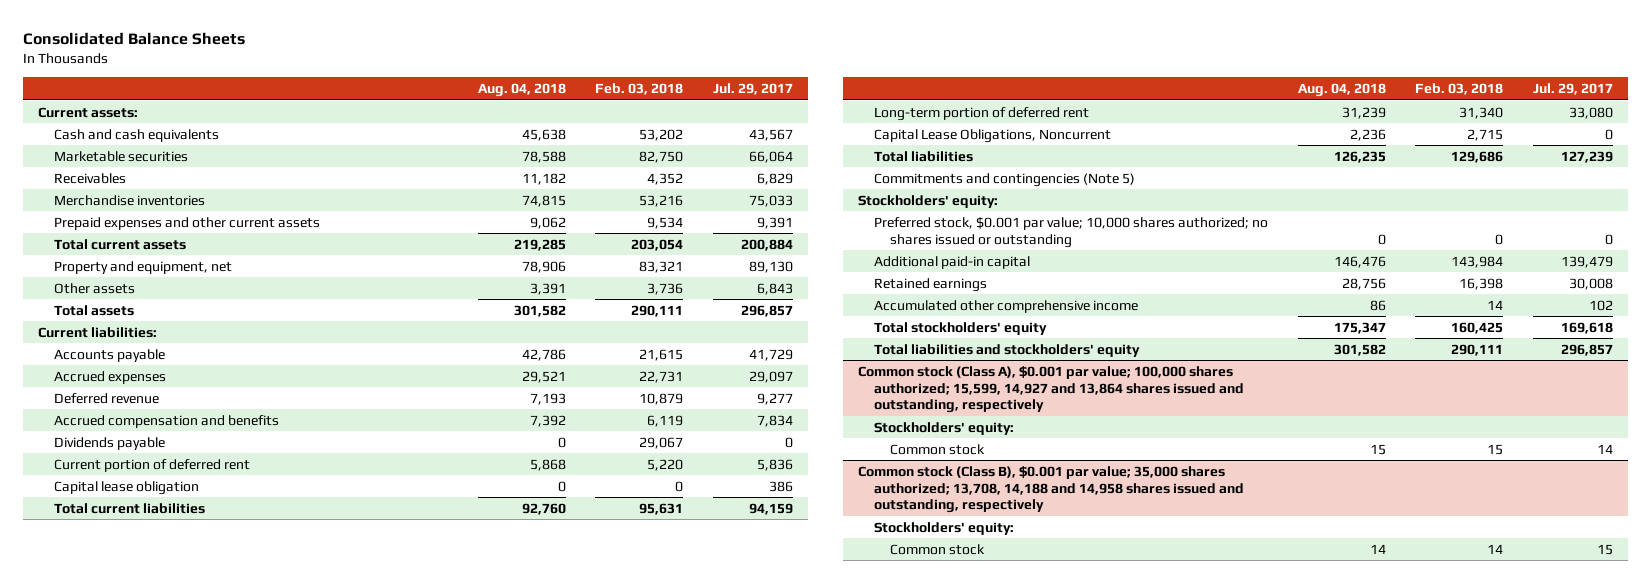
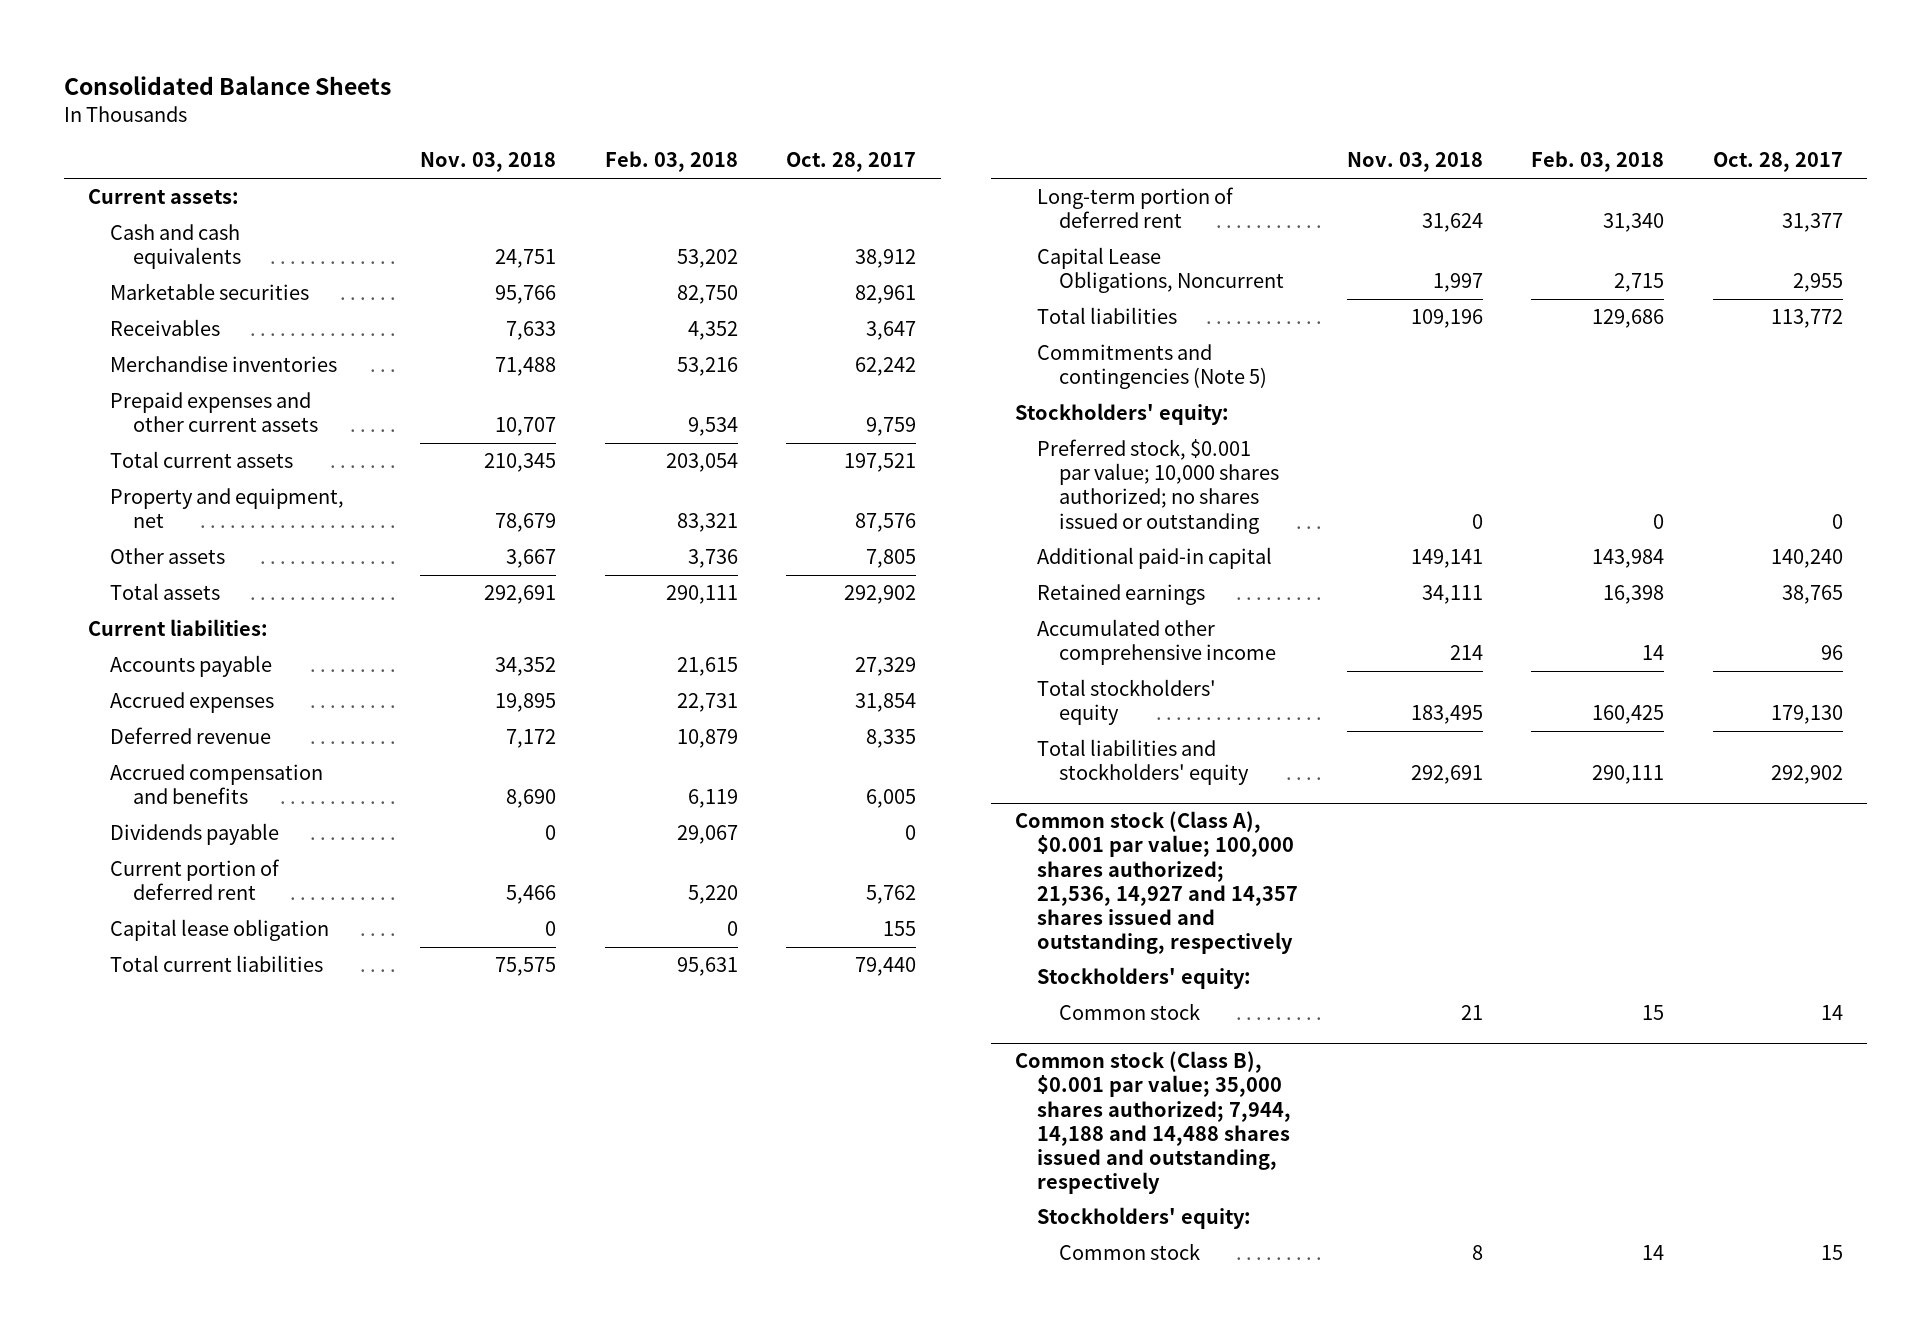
- | Aug. 04, 2018 | Feb. 03, 2018 | Jul. 29, 2017
+ | Nov. 03, 2018 | Feb. 03, 2018 | Oct. 28, 2017
- Common stock (Class A), $0.001 par value; 100,000 shares authorized; 15,599, 14,927 and 13,864 shares issued and outstanding, respectively
+ Common stock (Class A), $0.001 par value; 100,000 shares authorized; 21,536, 14,927 and 14,357 shares issued and outstanding, respectively
- Common stock (Class B), $0.001 par value; 35,000 shares authorized; 13,708, 14,188 and 14,958 shares issued and outstanding, respectively
+ Common stock (Class B), $0.001 par value; 35,000 shares authorized; 7,944, 14,188 and 14,488 shares issued and outstanding, respectively

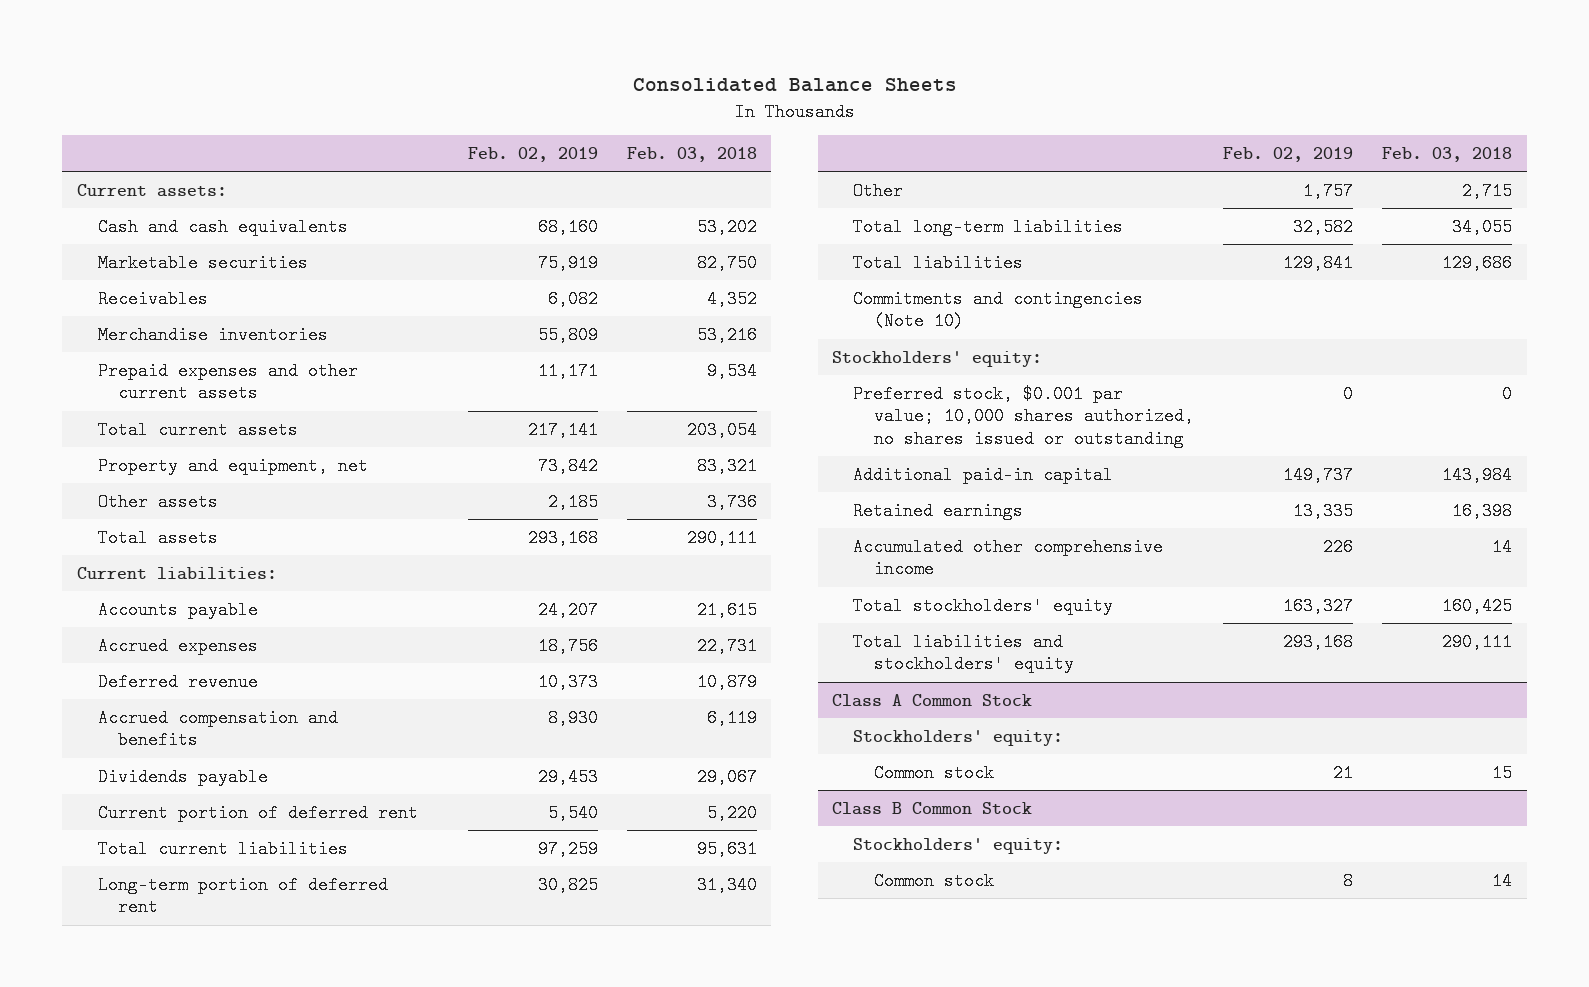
- | Nov. 03, 2018 | Feb. 03, 2018 | Oct. 28, 2017
+ | Feb. 02, 2019 | Feb. 03, 2018
- Capital lease obligation | 0 | 0 | 155
- Capital Lease Obligations, Noncurrent | 1,997 | 2,715 | 2,955
+ Other | 1,757 | 2,715
+ Total long-term liabilities | 32,582 | 34,055
- Commitments and contingencies (Note 5)
+ Commitments and contingencies (Note 10)
- Preferred stock, $0.001 par value; 10,000 shares authorized; no shares issued or outstanding | 0 | 0 | 0
+ Preferred stock, $0.001 par value; 10,000 shares authorized, no shares issued or outstanding | 0 | 0
- Common stock (Class A), $0.001 par value; 100,000 shares authorized; 21,536, 14,927 and 14,357 shares issued and outstanding, respectively
+ Class A Common Stock
- Common stock (Class B), $0.001 par value; 35,000 shares authorized; 7,944, 14,188 and 14,488 shares issued and outstanding, respectively
+ Class B Common Stock

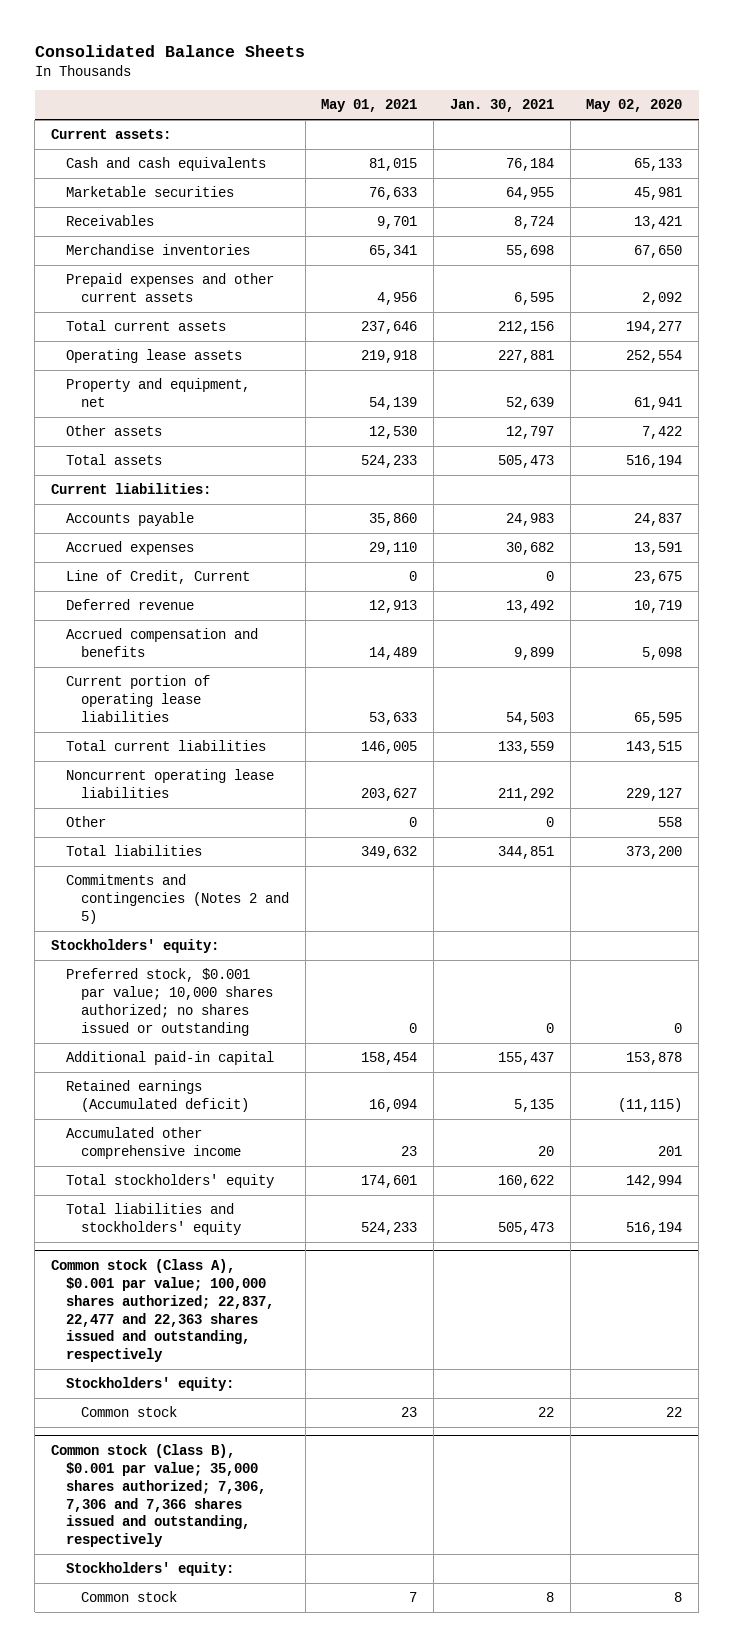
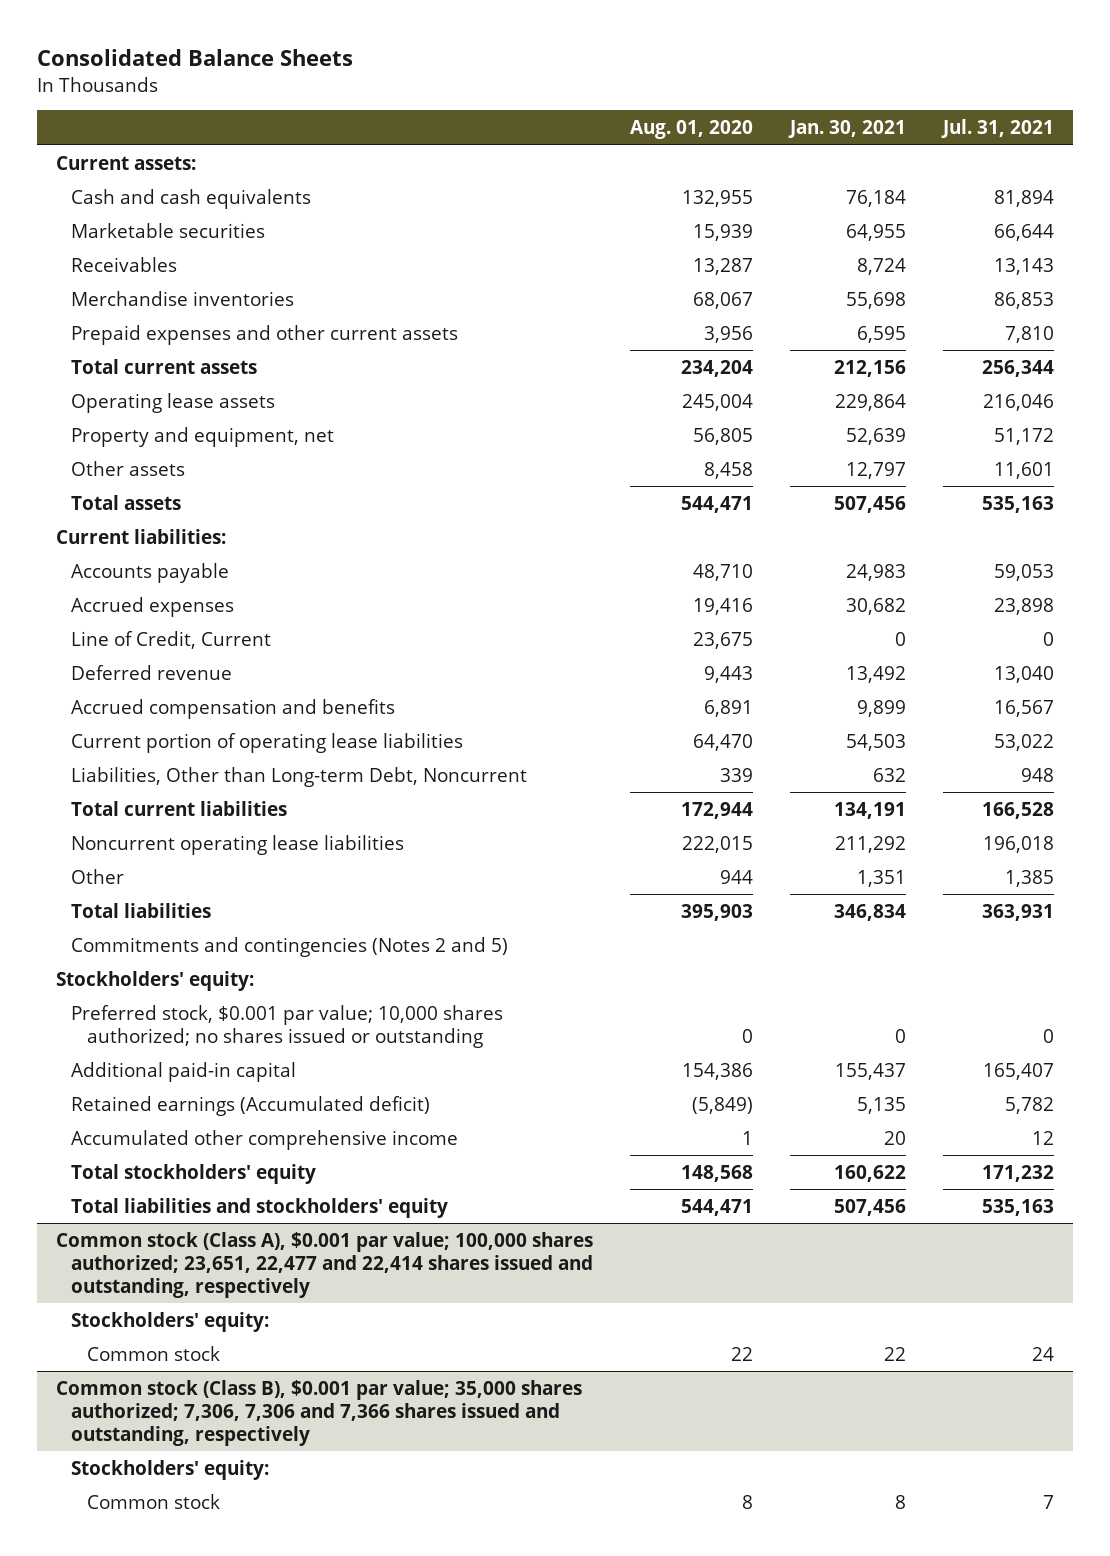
- | May 01, 2021 | Jan. 30, 2021 | May 02, 2020
+ | Aug. 01, 2020 | Jan. 30, 2021 | Jul. 31, 2021
- Operating lease assets | 219,918 | 227,881 | 252,554
+ Operating lease assets | 245,004 | 229,864 | 216,046
- Total assets | 524,233 | 505,473 | 516,194
+ Total assets | 544,471 | 507,456 | 535,163
- Total current liabilities | 146,005 | 133,559 | 143,515
+ Liabilities, Other than Long-term Debt, Noncurrent | 339 | 632 | 948
+ Total current liabilities | 172,944 | 134,191 | 166,528
- Other | 0 | 0 | 558
- Total liabilities | 349,632 | 344,851 | 373,200
+ Other | 944 | 1,351 | 1,385
+ Total liabilities | 395,903 | 346,834 | 363,931
- Total liabilities and stockholders' equity | 524,233 | 505,473 | 516,194
- Common stock (Class A), $0.001 par value; 100,000 shares authorized; 22,837, 22,477 and 22,363 shares issued and outstanding, respectively
+ Total liabilities and stockholders' equity | 544,471 | 507,456 | 535,163
+ Common stock (Class A), $0.001 par value; 100,000 shares authorized; 23,651, 22,477 and 22,414 shares issued and outstanding, respectively

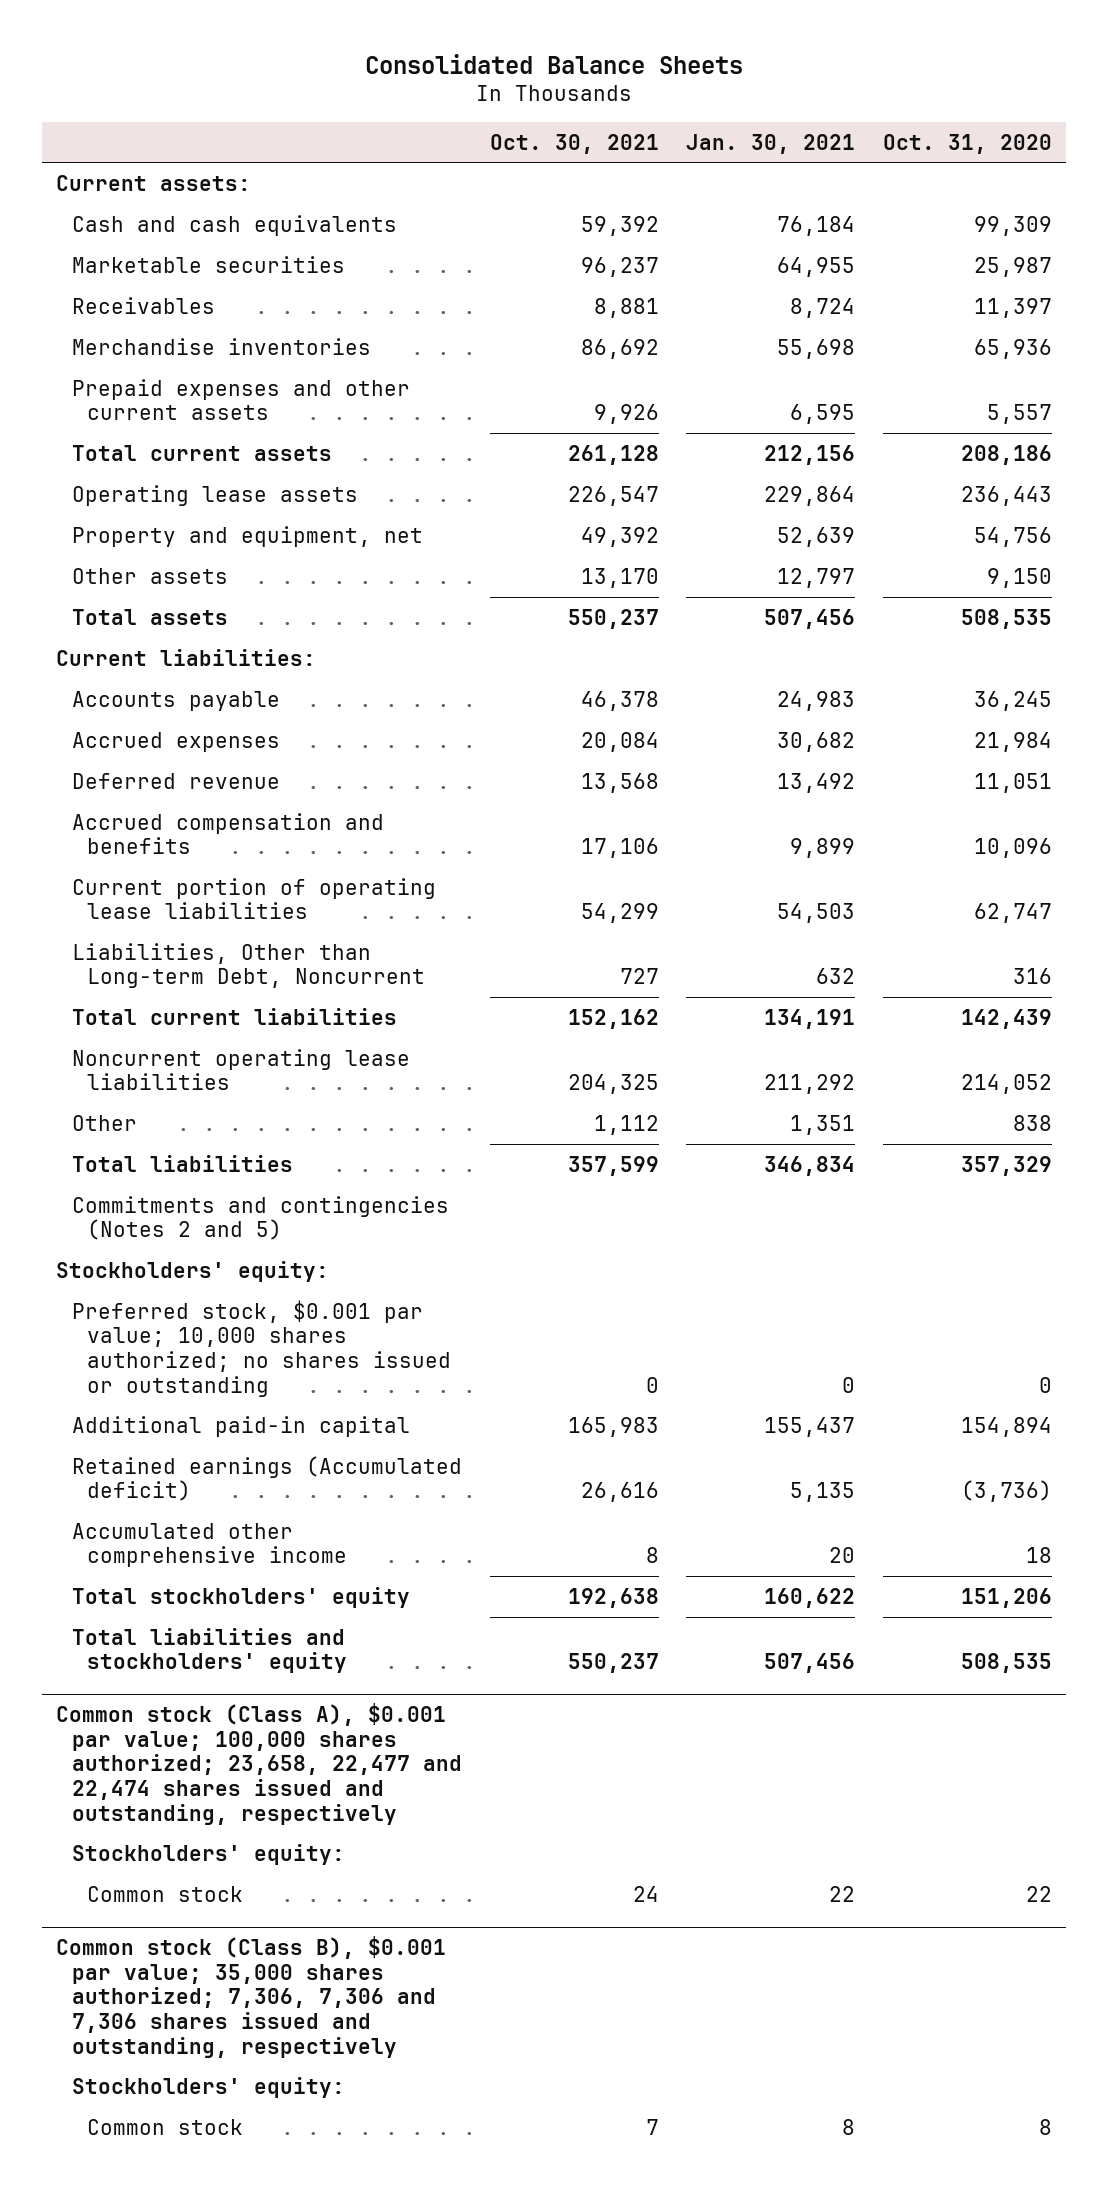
- | Aug. 01, 2020 | Jan. 30, 2021 | Jul. 31, 2021
+ | Oct. 30, 2021 | Jan. 30, 2021 | Oct. 31, 2020
- Line of Credit, Current | 23,675 | 0 | 0
- Common stock (Class A), $0.001 par value; 100,000 shares authorized; 23,651, 22,477 and 22,414 shares issued and outstanding, respectively
+ Common stock (Class A), $0.001 par value; 100,000 shares authorized; 23,658, 22,477 and 22,474 shares issued and outstanding, respectively
- Common stock (Class B), $0.001 par value; 35,000 shares authorized; 7,306, 7,306 and 7,366 shares issued and outstanding, respectively
+ Common stock (Class B), $0.001 par value; 35,000 shares authorized; 7,306, 7,306 and 7,306 shares issued and outstanding, respectively

